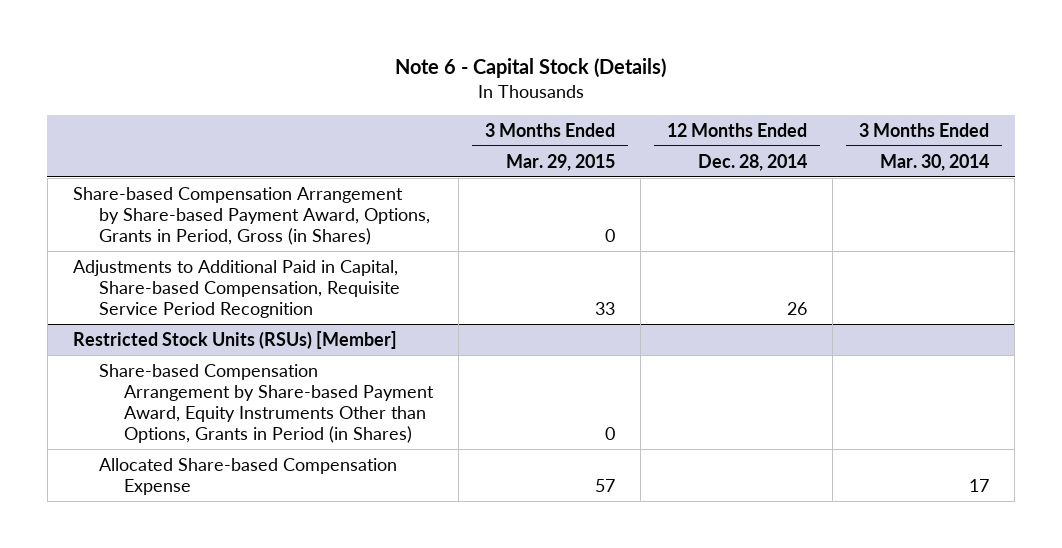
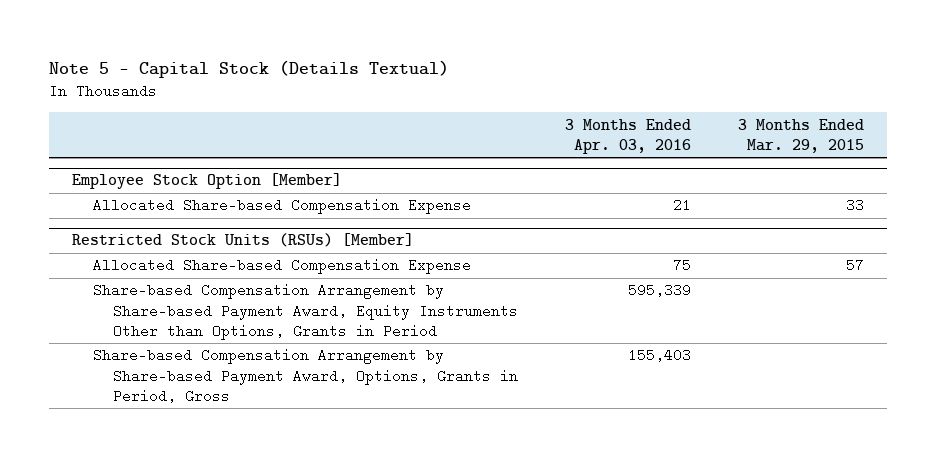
- Note 6 - Capital Stock (Details)
+ Note 5 - Capital Stock (Details Textual)
- | 3 Months Ended Mar. 29, 2015 | 12 Months Ended Dec. 28, 2014 | 3 Months Ended Mar. 30, 2014
+ | 3 Months Ended Apr. 03, 2016 | 3 Months Ended Mar. 29, 2015
- Share-based Compensation Arrangement by Share-based Payment Award, Options, Grants in Period, Gross (in Shares) | 0 | |
- Adjustments to Additional Paid in Capital, Share-based Compensation, Requisite Service Period Recognition | 33 | 26 |
+ Employee Stock Option [Member]
+ Allocated Share-based Compensation Expense | 21 | 33
@ Restricted Stock Units (RSUs) [Member]
- Share-based Compensation Arrangement by Share-based Payment Award, Equity Instruments Other than Options, Grants in Period (in Shares) | 0 | |
+ Share-based Compensation Arrangement by Share-based Payment Award, Equity Instruments Other than Options, Grants in Period | 595,339 |
+ Share-based Compensation Arrangement by Share-based Payment Award, Options, Grants in Period, Gross | 155,403 |

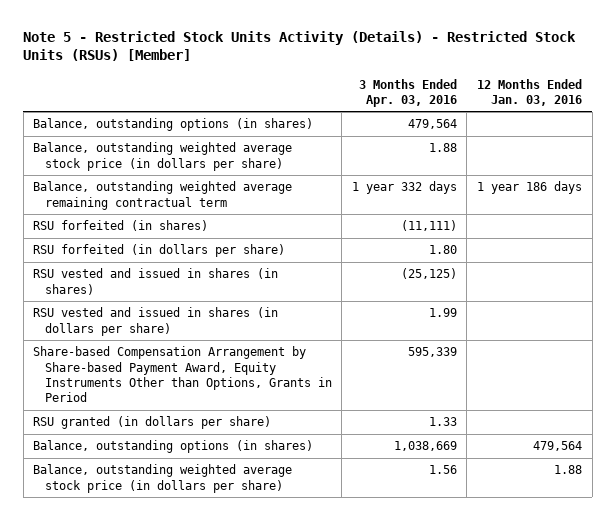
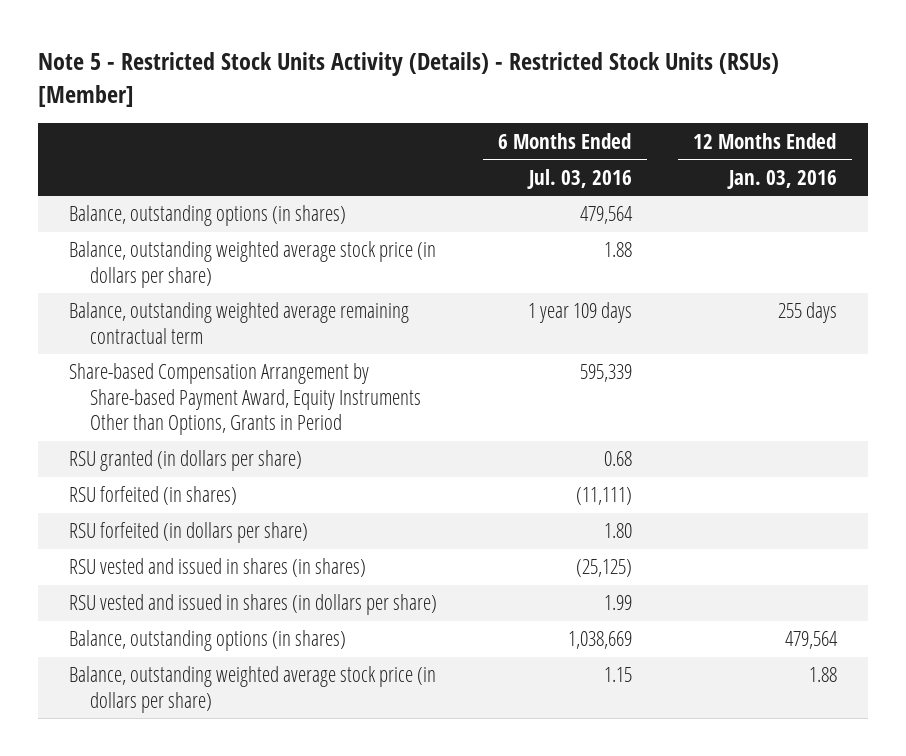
- | 3 Months Ended Apr. 03, 2016 | 12 Months Ended Jan. 03, 2016
+ | 6 Months Ended Jul. 03, 2016 | 12 Months Ended Jan. 03, 2016
- Balance, outstanding weighted average remaining contractual term | 1 year 332 days | 1 year 186 days
+ Balance, outstanding weighted average remaining contractual term | 1 year 109 days | 255 days
moved up: Share-based Compensation Arrangement by Share-based Payment Award, Equity Instruments Other than Options, Grants in Period | 595,339 |
moved up: RSU granted (in dollars per share) | 0.68 |

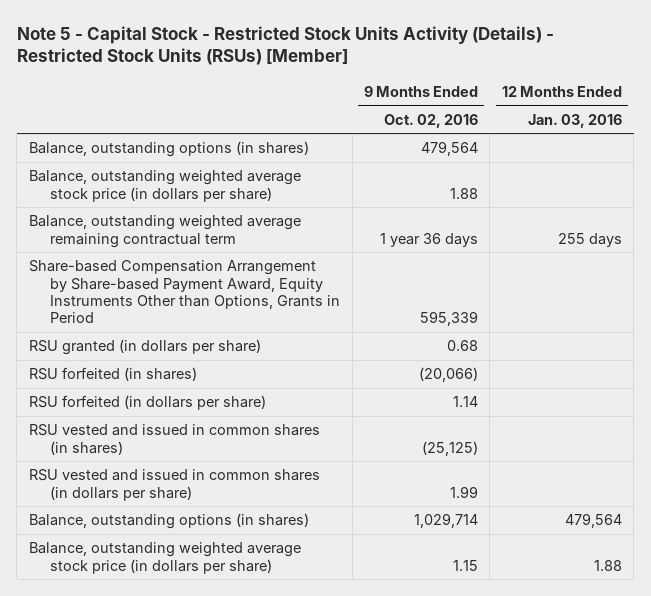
- Note 5 - Restricted Stock Units Activity (Details) - Restricted Stock Units (RSUs) [Member]
+ Note 5 - Capital Stock - Restricted Stock Units Activity (Details) - Restricted Stock Units (RSUs) [Member]
- | 6 Months Ended Jul. 03, 2016 | 12 Months Ended Jan. 03, 2016
+ | 9 Months Ended Oct. 02, 2016 | 12 Months Ended Jan. 03, 2016
- RSU vested and issued in shares (in shares) | (25,125) |
- RSU vested and issued in shares (in dollars per share) | 1.99 |
+ RSU vested and issued in common shares (in shares) | (25,125) |
+ RSU vested and issued in common shares (in dollars per share) | 1.99 |

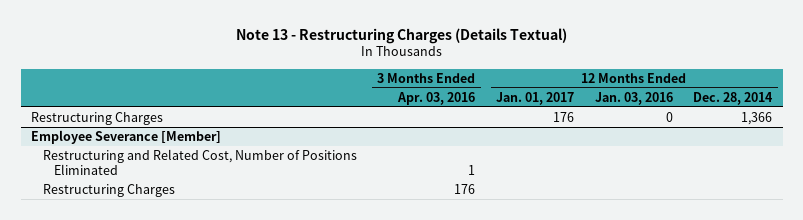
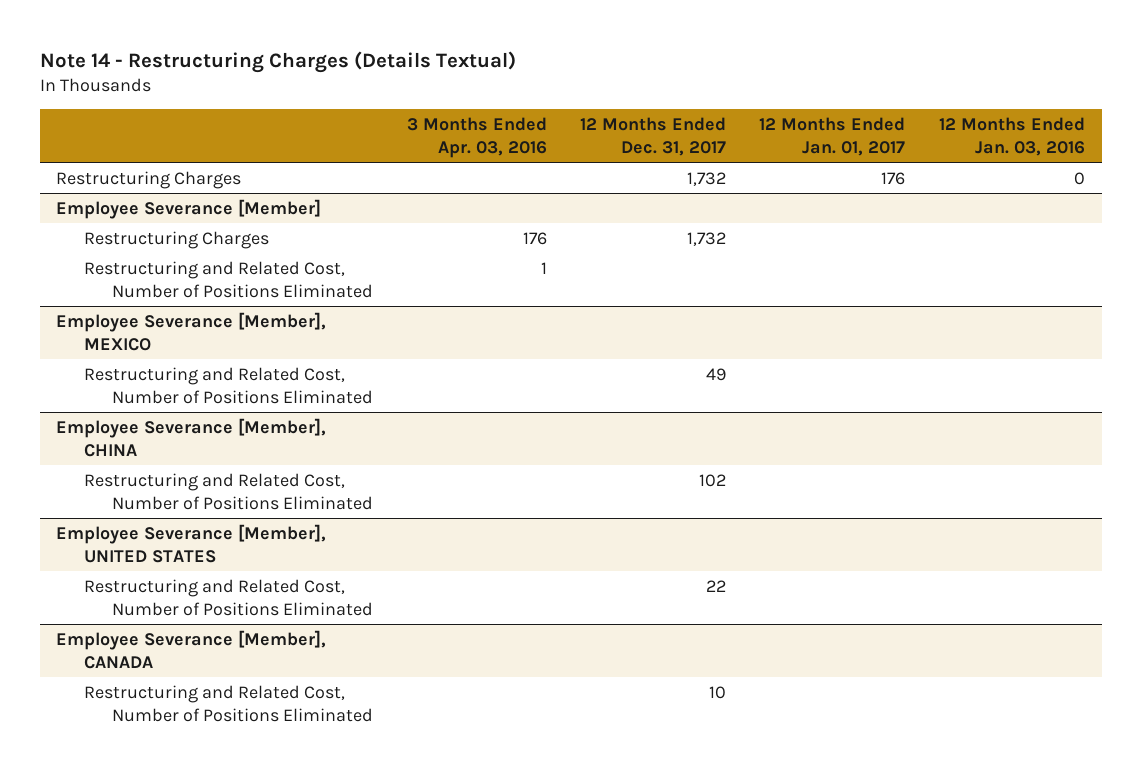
- Note 13 - Restructuring Charges (Details Textual)
+ Note 14 - Restructuring Charges (Details Textual)
- | 3 Months Ended Apr. 03, 2016 | 12 Months Ended Jan. 01, 2017 | 12 Months Ended Jan. 03, 2016 | 12 Months Ended Dec. 28, 2014
+ | 3 Months Ended Apr. 03, 2016 | 12 Months Ended Dec. 31, 2017 | 12 Months Ended Jan. 01, 2017 | 12 Months Ended Jan. 03, 2016
@ Employee Severance [Member]
moved down: Restructuring and Related Cost, Number of Positions Eliminated | 1 | | |
+ Employee Severance [Member], MEXICO
+ Restructuring and Related Cost, Number of Positions Eliminated | | 49 | |
+ Employee Severance [Member], CHINA
+ Restructuring and Related Cost, Number of Positions Eliminated | | 102 | |
+ Employee Severance [Member], UNITED STATES
+ Restructuring and Related Cost, Number of Positions Eliminated | | 22 | |
+ Employee Severance [Member], CANADA
+ Restructuring and Related Cost, Number of Positions Eliminated | | 10 | |

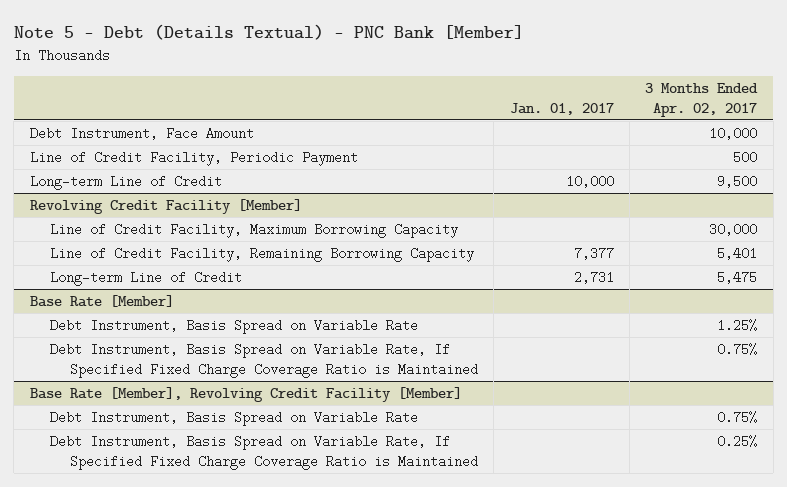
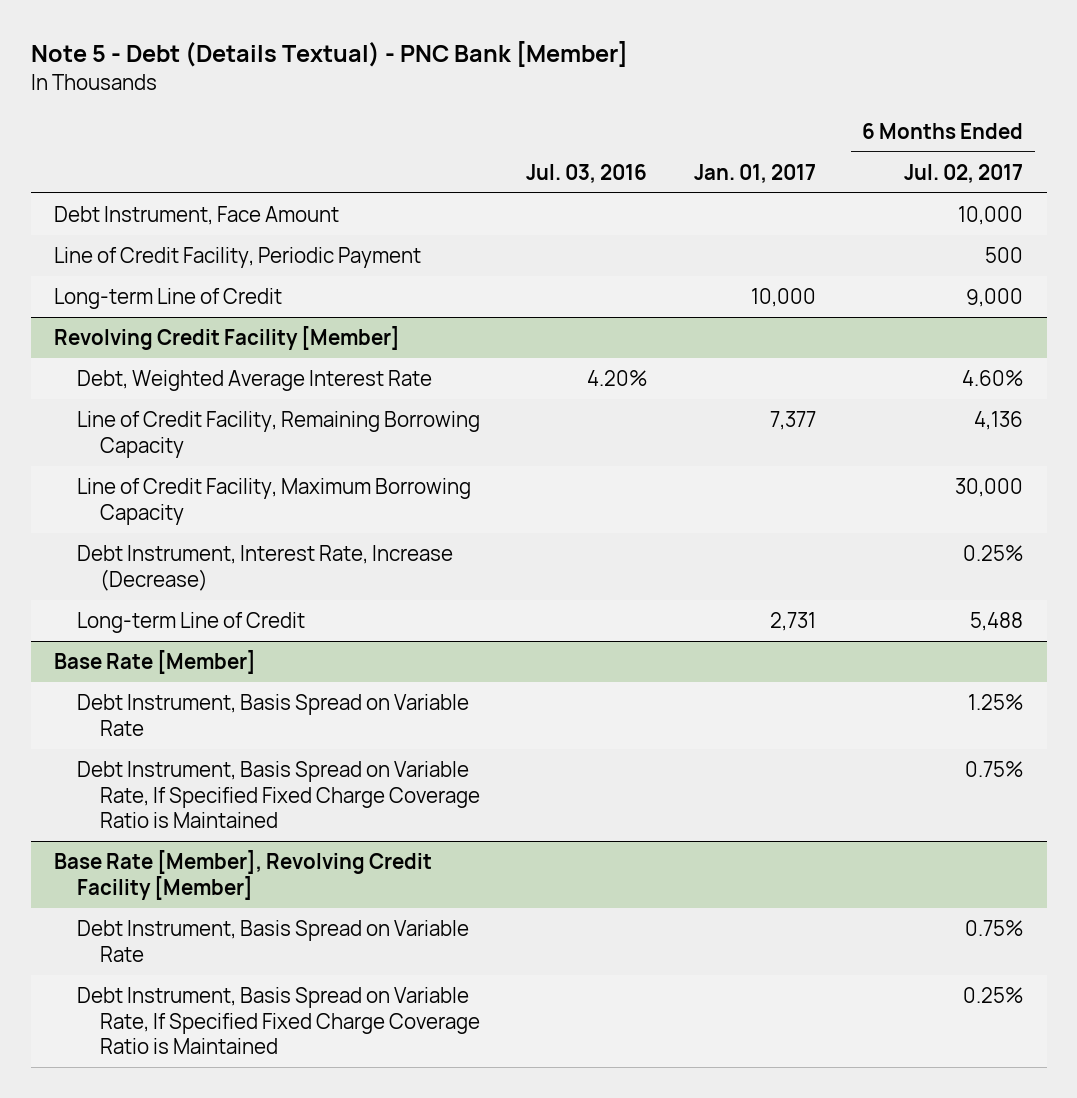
- | Jan. 01, 2017 | 3 Months Ended Apr. 02, 2017
+ | Jul. 03, 2016 | Jan. 01, 2017 | 6 Months Ended Jul. 02, 2017
@ Revolving Credit Facility [Member]
+ Debt, Weighted Average Interest Rate | 4.20% | | 4.60%
moved down: Line of Credit Facility, Maximum Borrowing Capacity | | | 30,000
+ Debt Instrument, Interest Rate, Increase (Decrease) | | | 0.25%

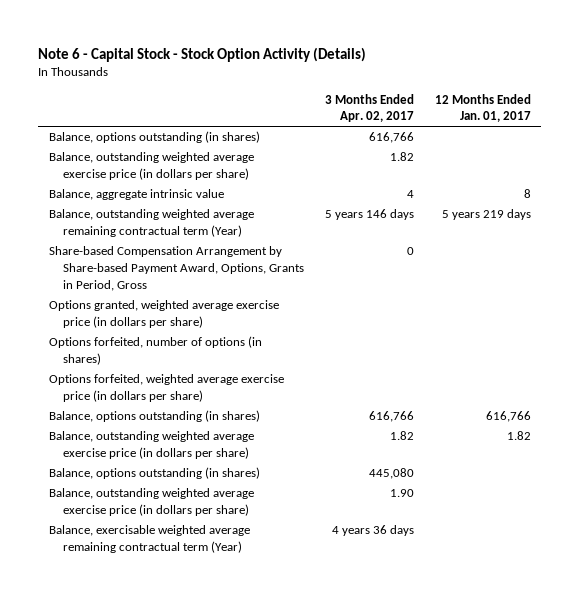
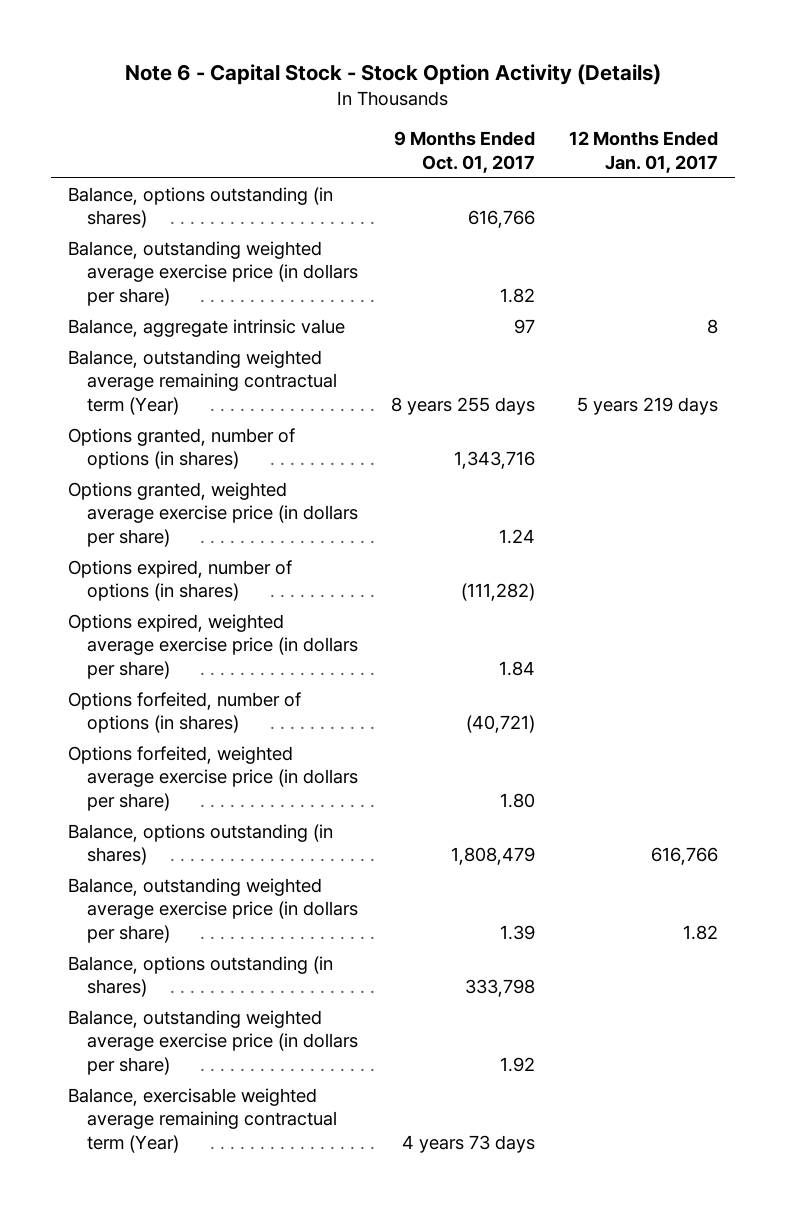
- | 3 Months Ended Apr. 02, 2017 | 12 Months Ended Jan. 01, 2017
+ | 9 Months Ended Oct. 01, 2017 | 12 Months Ended Jan. 01, 2017
- Share-based Compensation Arrangement by Share-based Payment Award, Options, Grants in Period, Gross | 0 |
+ Options granted, number of options (in shares) | 1,343,716 |
+ Options expired, number of options (in shares) | (111,282) |
+ Options expired, weighted average exercise price (in dollars per share) | 1.84 |

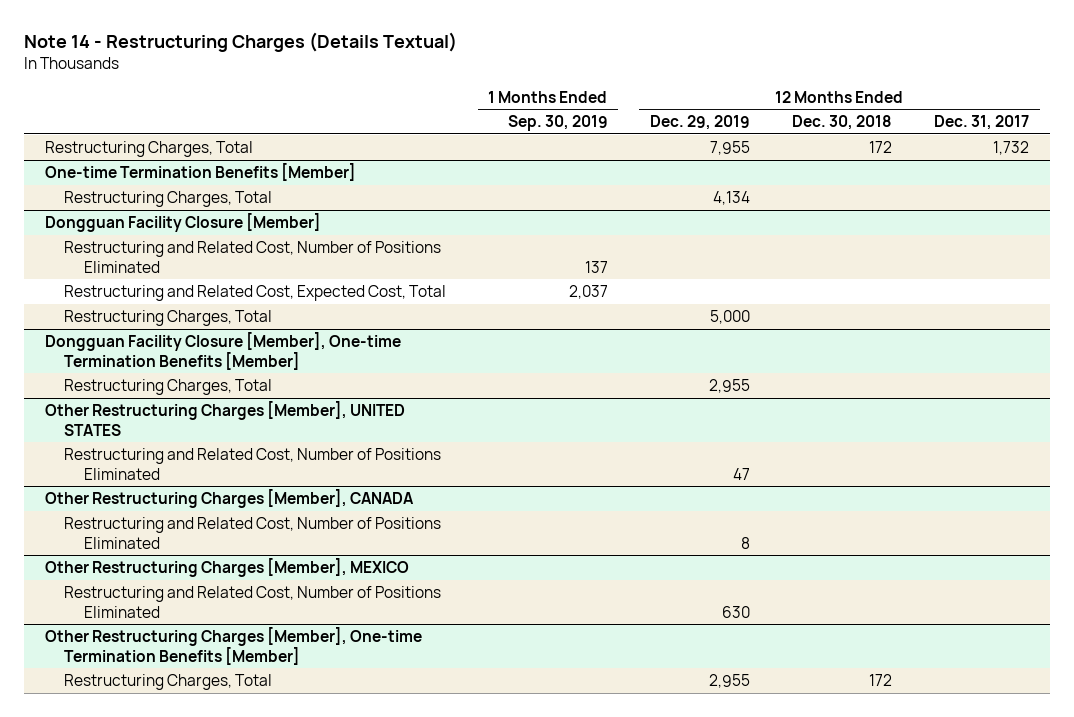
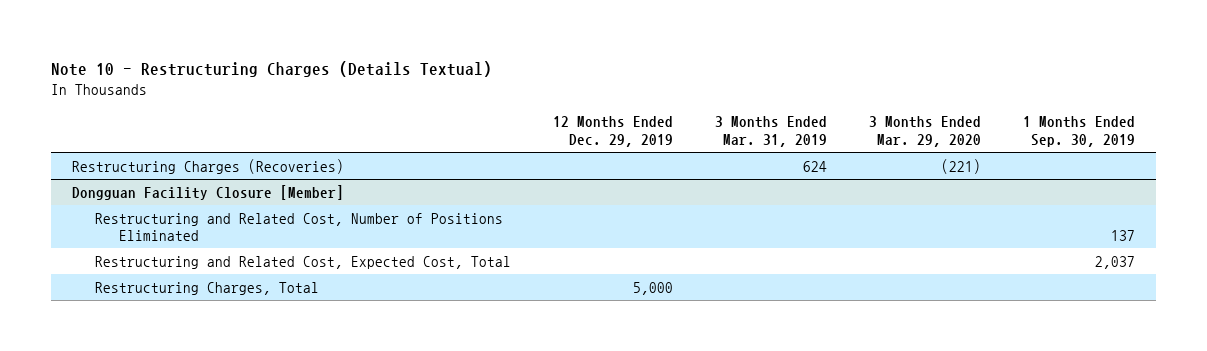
- Note 14 - Restructuring Charges (Details Textual)
+ Note 10 - Restructuring Charges (Details Textual)
- | 1 Months Ended Sep. 30, 2019 | 12 Months Ended Dec. 29, 2019 | 12 Months Ended Dec. 30, 2018 | 12 Months Ended Dec. 31, 2017
+ | 12 Months Ended Dec. 29, 2019 | 3 Months Ended Mar. 31, 2019 | 3 Months Ended Mar. 29, 2020 | 1 Months Ended Sep. 30, 2019
- Restructuring Charges, Total | | 7,955 | 172 | 1,732
- One-time Termination Benefits [Member]
- Restructuring Charges, Total | | 4,134 | |
+ Restructuring Charges (Recoveries) | | 624 | (221) |
- Dongguan Facility Closure [Member], One-time Termination Benefits [Member]
- Restructuring Charges, Total | | 2,955 | |
- Other Restructuring Charges [Member], UNITED STATES
- Restructuring and Related Cost, Number of Positions Eliminated | | 47 | |
- Other Restructuring Charges [Member], CANADA
- Restructuring and Related Cost, Number of Positions Eliminated | | 8 | |
- Other Restructuring Charges [Member], MEXICO
- Restructuring and Related Cost, Number of Positions Eliminated | | 630 | |
- Other Restructuring Charges [Member], One-time Termination Benefits [Member]
- Restructuring Charges, Total | | 2,955 | 172 |

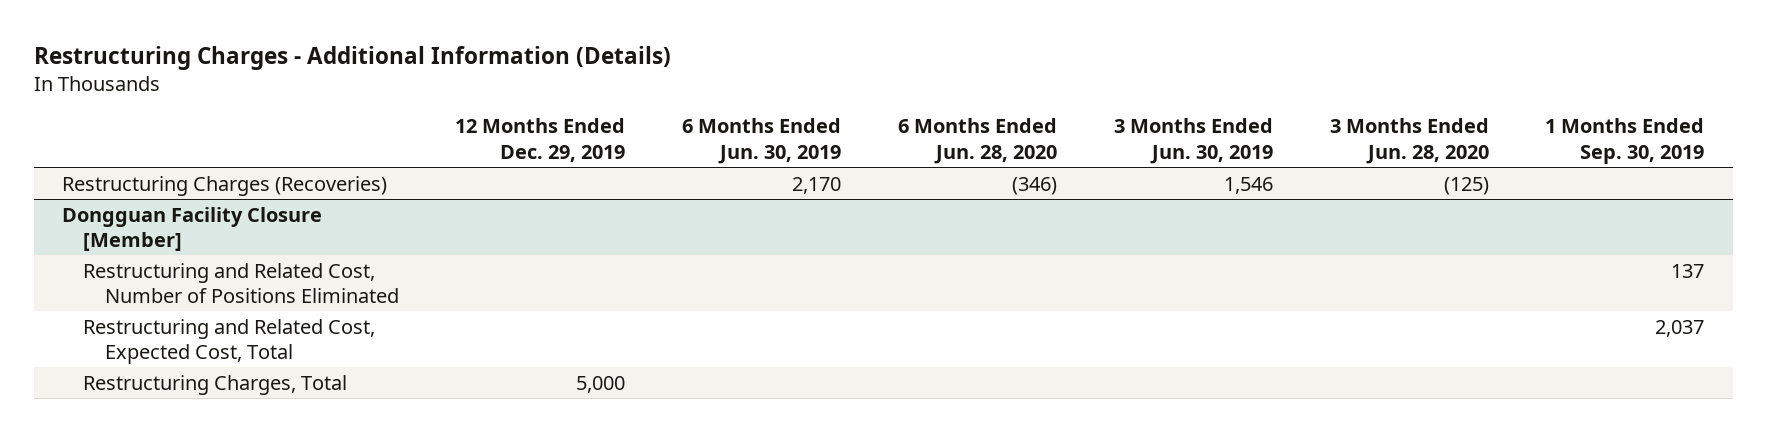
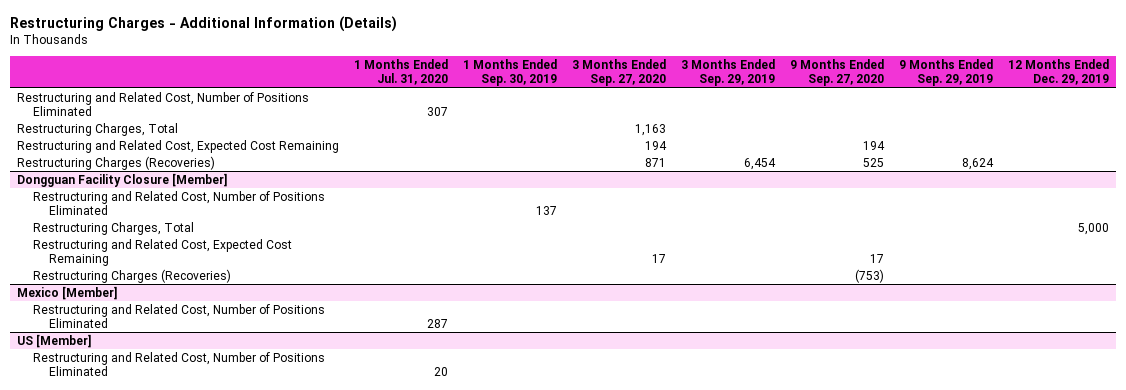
- | 12 Months Ended Dec. 29, 2019 | 6 Months Ended Jun. 30, 2019 | 6 Months Ended Jun. 28, 2020 | 3 Months Ended Jun. 30, 2019 | 3 Months Ended Jun. 28, 2020 | 1 Months Ended Sep. 30, 2019
+ | 1 Months Ended Jul. 31, 2020 | 1 Months Ended Sep. 30, 2019 | 3 Months Ended Sep. 27, 2020 | 3 Months Ended Sep. 29, 2019 | 9 Months Ended Sep. 27, 2020 | 9 Months Ended Sep. 29, 2019 | 12 Months Ended Dec. 29, 2019
+ Restructuring and Related Cost, Number of Positions Eliminated | 307 | | | | | |
+ Restructuring Charges, Total | | | 1,163 | | | |
+ Restructuring and Related Cost, Expected Cost Remaining | | | 194 | | 194 | |
@ Dongguan Facility Closure [Member]
- Restructuring and Related Cost, Expected Cost, Total | | | | | | 2,037
+ Restructuring and Related Cost, Expected Cost Remaining | | | 17 | | 17 | |
+ Restructuring Charges (Recoveries) | | | | | (753) | |
+ Mexico [Member]
+ Restructuring and Related Cost, Number of Positions Eliminated | 287 | | | | | |
+ US [Member]
+ Restructuring and Related Cost, Number of Positions Eliminated | 20 | | | | | |

